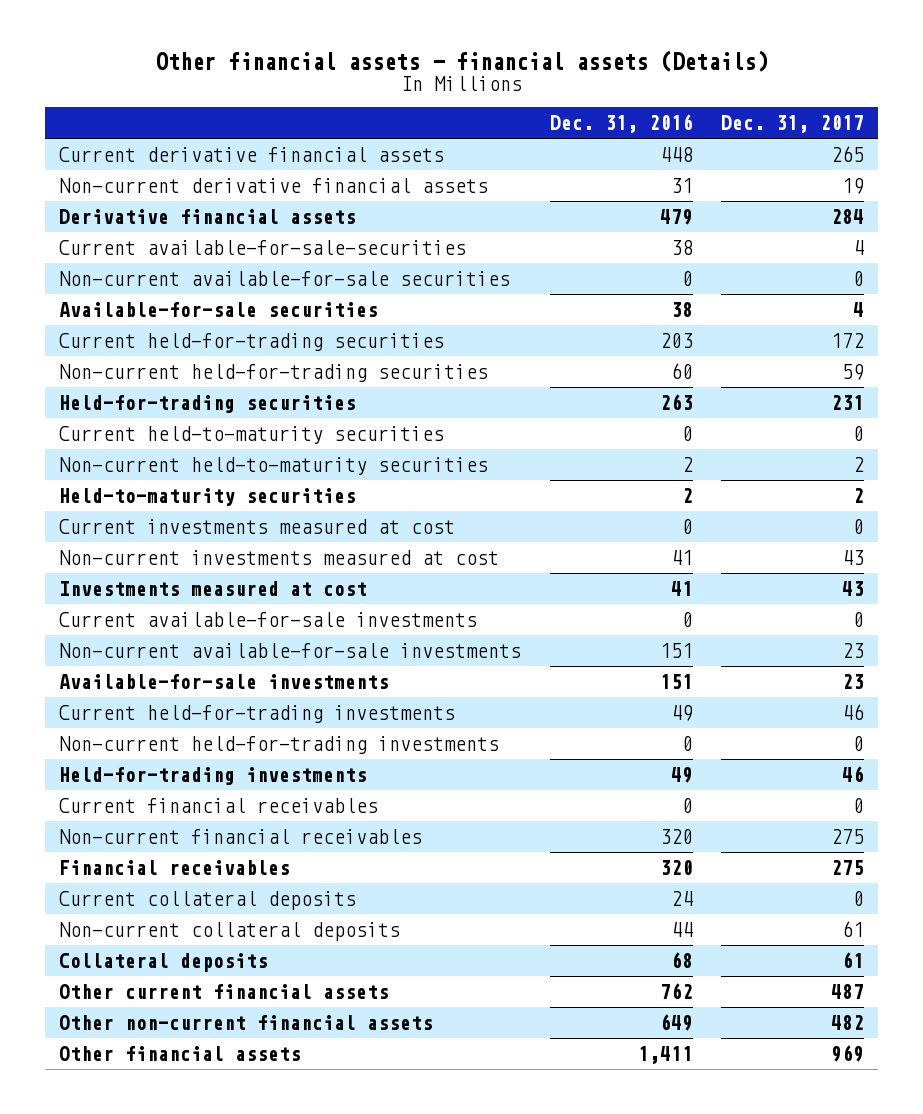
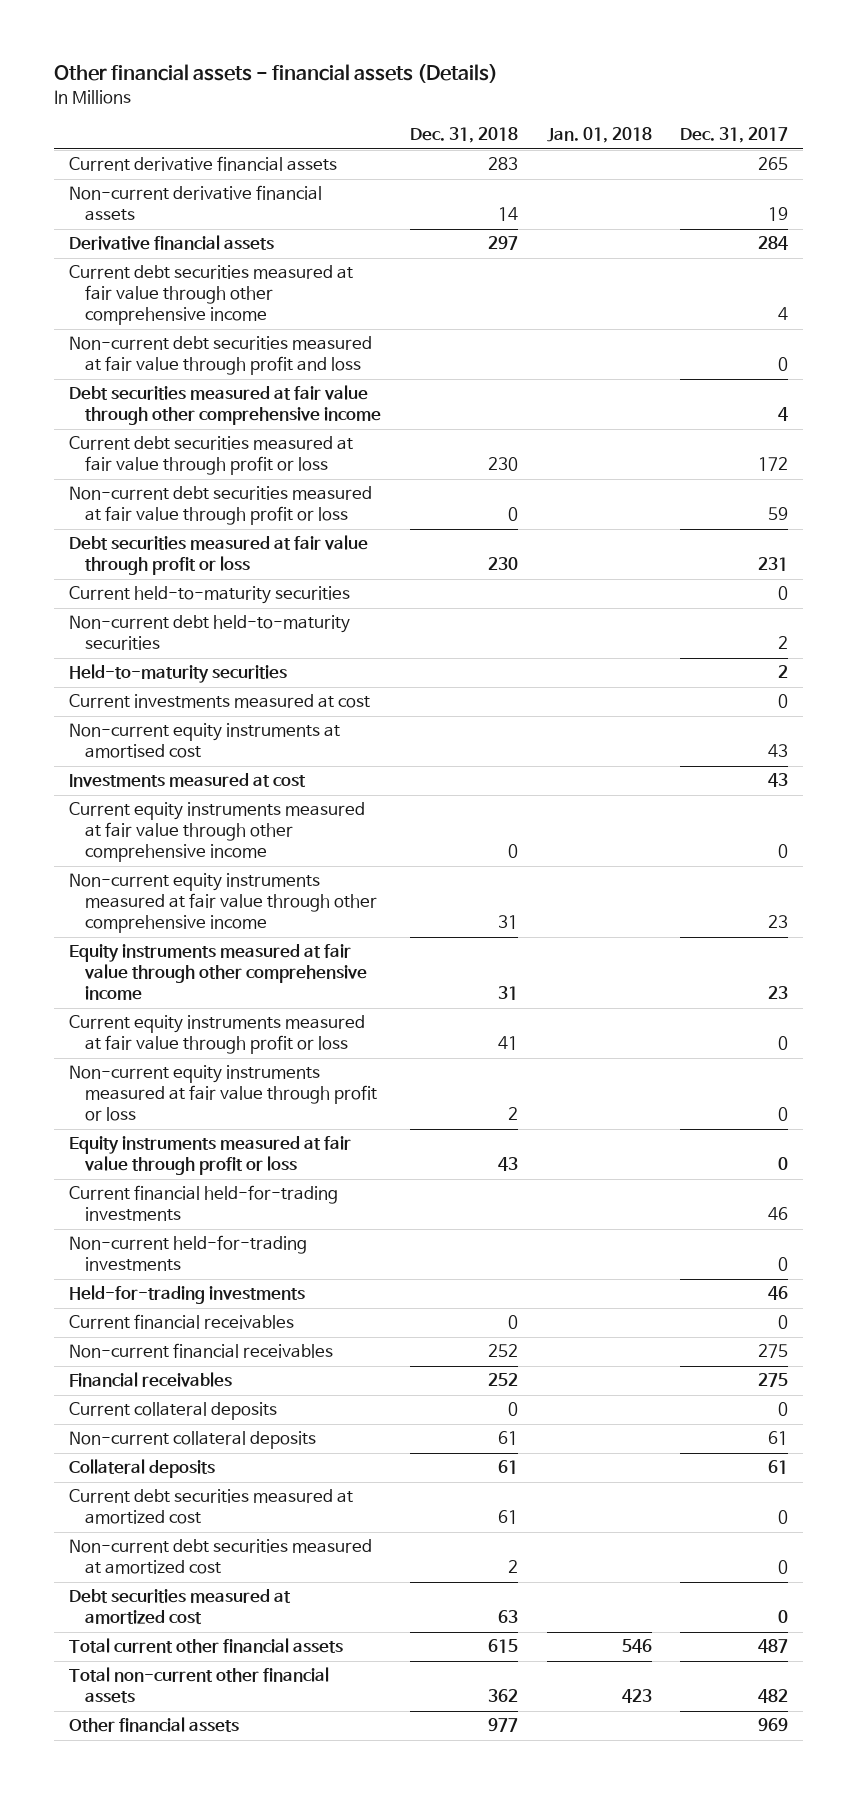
- | Dec. 31, 2016 | Dec. 31, 2017
+ | Dec. 31, 2018 | Jan. 01, 2018 | Dec. 31, 2017
- Current available-for-sale-securities | 38 | 4
- Non-current available-for-sale securities | 0 | 0
- Available-for-sale securities | 38 | 4
- Current held-for-trading securities | 203 | 172
- Non-current held-for-trading securities | 60 | 59
- Held-for-trading securities | 263 | 231
+ Current debt securities measured at fair value through other comprehensive income | | | 4
+ Non-current debt securities measured at fair value through profit and loss | | | 0
+ Debt securities measured at fair value through other comprehensive income | | | 4
+ Current debt securities measured at fair value through profit or loss | 230 | | 172
+ Non-current debt securities measured at fair value through profit or loss | 0 | | 59
+ Debt securities measured at fair value through profit or loss | 230 | | 231
- Non-current held-to-maturity securities | 2 | 2
+ Non-current debt held-to-maturity securities | | | 2
- Non-current investments measured at cost | 41 | 43
+ Non-current equity instruments at amortised cost | | | 43
- Current available-for-sale investments | 0 | 0
- Non-current available-for-sale investments | 151 | 23
- Available-for-sale investments | 151 | 23
- Current held-for-trading investments | 49 | 46
+ Current equity instruments measured at fair value through other comprehensive income | 0 | | 0
+ Non-current equity instruments measured at fair value through other comprehensive income | 31 | | 23
+ Equity instruments measured at fair value through other comprehensive income | 31 | | 23
+ Current equity instruments measured at fair value through profit or loss | 41 | | 0
+ Non-current equity instruments measured at fair value through profit or loss | 2 | | 0
+ Equity instruments measured at fair value through profit or loss | 43 | | 0
+ Current financial held-for-trading investments | | | 46
- Other current financial assets | 762 | 487
- Other non-current financial assets | 649 | 482
+ Current debt securities measured at amortized cost | 61 | | 0
+ Non-current debt securities measured at amortized cost | 2 | | 0
+ Debt securities measured at amortized cost | 63 | | 0
+ Total current other financial assets | 615 | 546 | 487
+ Total non-current other financial assets | 362 | 423 | 482

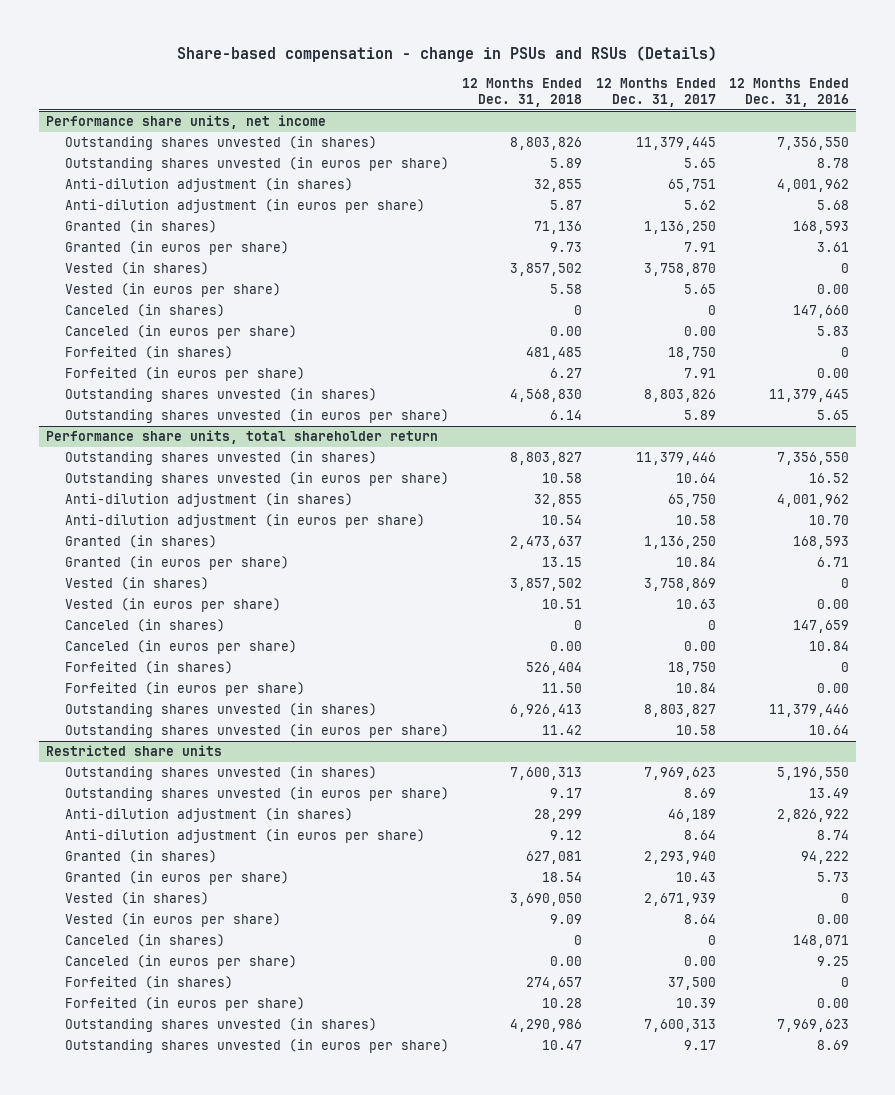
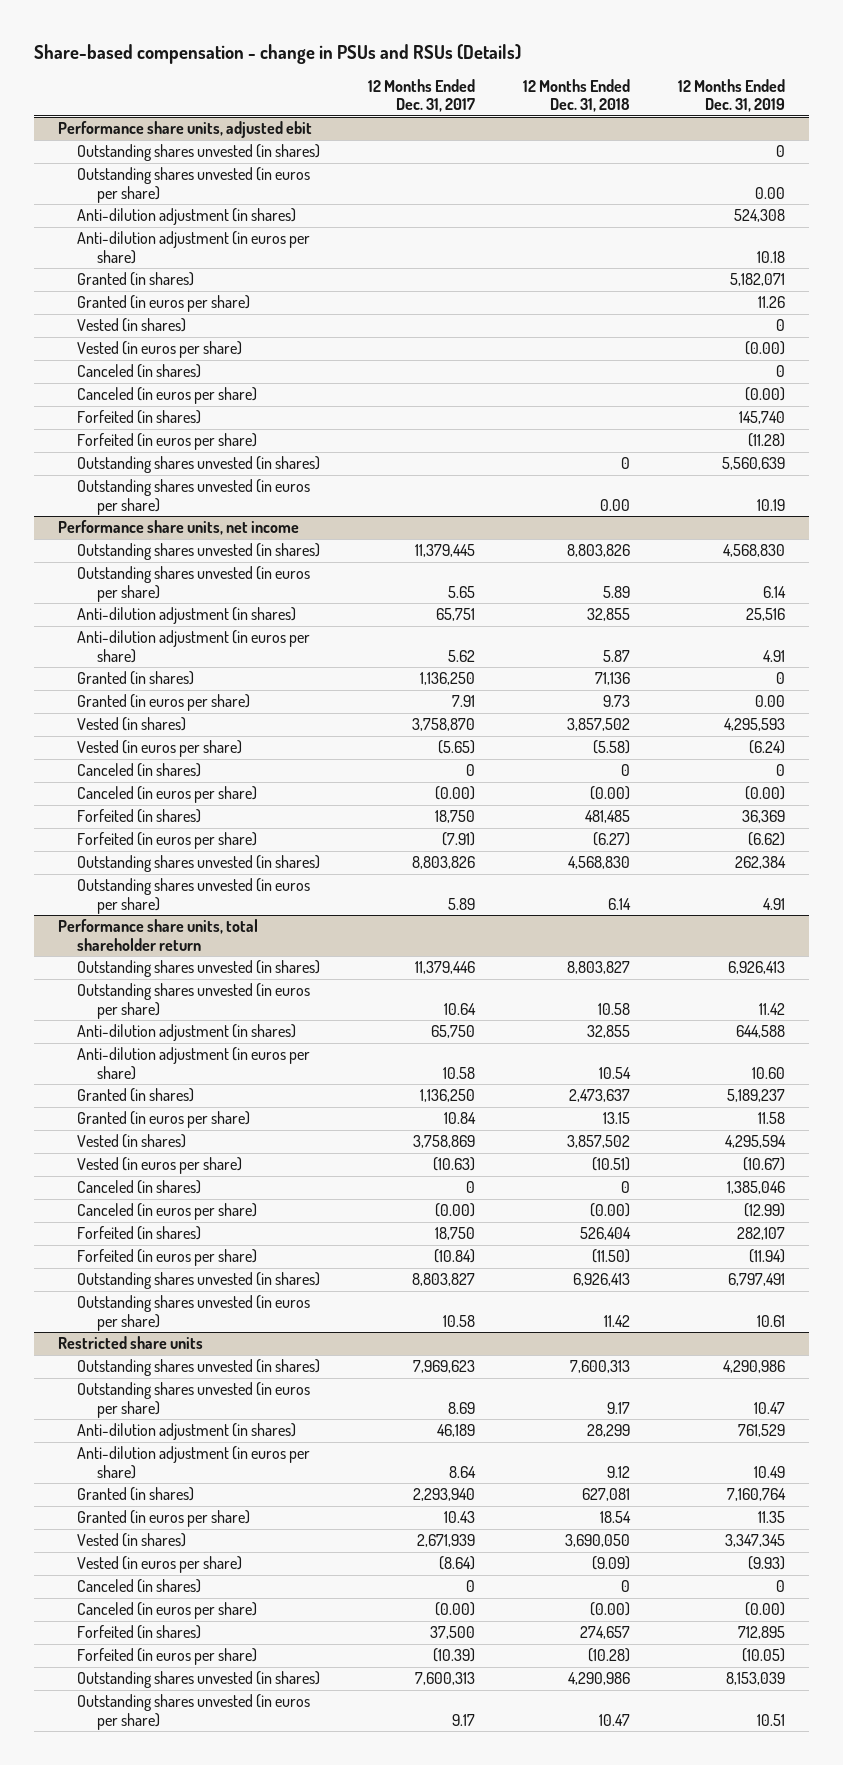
- | 12 Months Ended Dec. 31, 2018 | 12 Months Ended Dec. 31, 2017 | 12 Months Ended Dec. 31, 2016
+ | 12 Months Ended Dec. 31, 2017 | 12 Months Ended Dec. 31, 2018 | 12 Months Ended Dec. 31, 2019
+ Performance share units, adjusted ebit
+ Outstanding shares unvested (in shares) | | | 0
+ Outstanding shares unvested (in euros per share) | | | 0.00
+ Anti-dilution adjustment (in shares) | | | 524,308
+ Anti-dilution adjustment (in euros per share) | | | 10.18
+ Granted (in shares) | | | 5,182,071
+ Granted (in euros per share) | | | 11.26
+ Vested (in shares) | | | 0
+ Vested (in euros per share) | | | (0.00)
+ Canceled (in shares) | | | 0
+ Canceled (in euros per share) | | | (0.00)
+ Forfeited (in shares) | | | 145,740
+ Forfeited (in euros per share) | | | (11.28)
+ Outstanding shares unvested (in shares) | | 0 | 5,560,639
+ Outstanding shares unvested (in euros per share) | | 0.00 | 10.19
@ Performance share units, net income
- Vested (in euros per share) | 5.58 | 5.65 | 0.00
+ Vested (in euros per share) | (5.65) | (5.58) | (6.24)
- Canceled (in euros per share) | 0.00 | 0.00 | 5.83
+ Canceled (in euros per share) | (0.00) | (0.00) | (0.00)
- Forfeited (in euros per share) | 6.27 | 7.91 | 0.00
+ Forfeited (in euros per share) | (7.91) | (6.27) | (6.62)
@ Performance share units, total shareholder return
- Vested (in euros per share) | 10.51 | 10.63 | 0.00
+ Vested (in euros per share) | (10.63) | (10.51) | (10.67)
- Canceled (in euros per share) | 0.00 | 0.00 | 10.84
+ Canceled (in euros per share) | (0.00) | (0.00) | (12.99)
- Forfeited (in euros per share) | 11.50 | 10.84 | 0.00
+ Forfeited (in euros per share) | (10.84) | (11.50) | (11.94)
@ Restricted share units
- Vested (in euros per share) | 9.09 | 8.64 | 0.00
+ Vested (in euros per share) | (8.64) | (9.09) | (9.93)
- Canceled (in euros per share) | 0.00 | 0.00 | 9.25
+ Canceled (in euros per share) | (0.00) | (0.00) | (0.00)
- Forfeited (in euros per share) | 10.28 | 10.39 | 0.00
+ Forfeited (in euros per share) | (10.39) | (10.28) | (10.05)

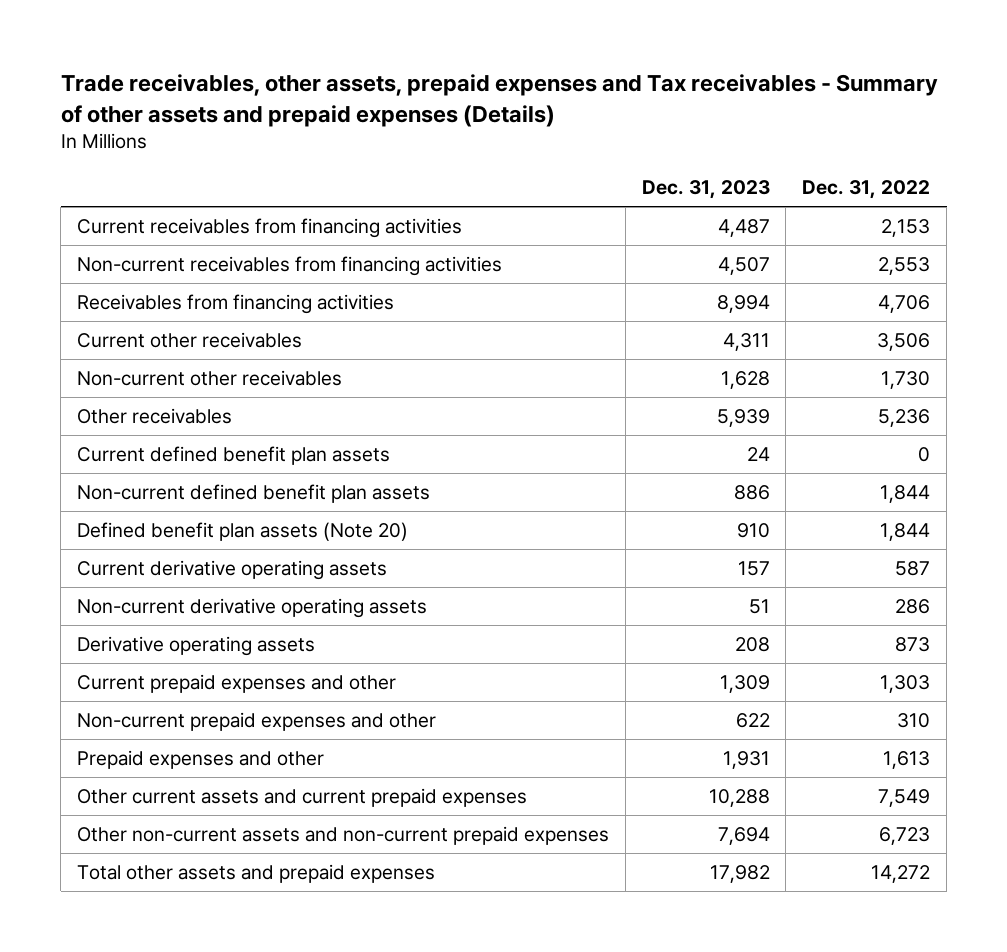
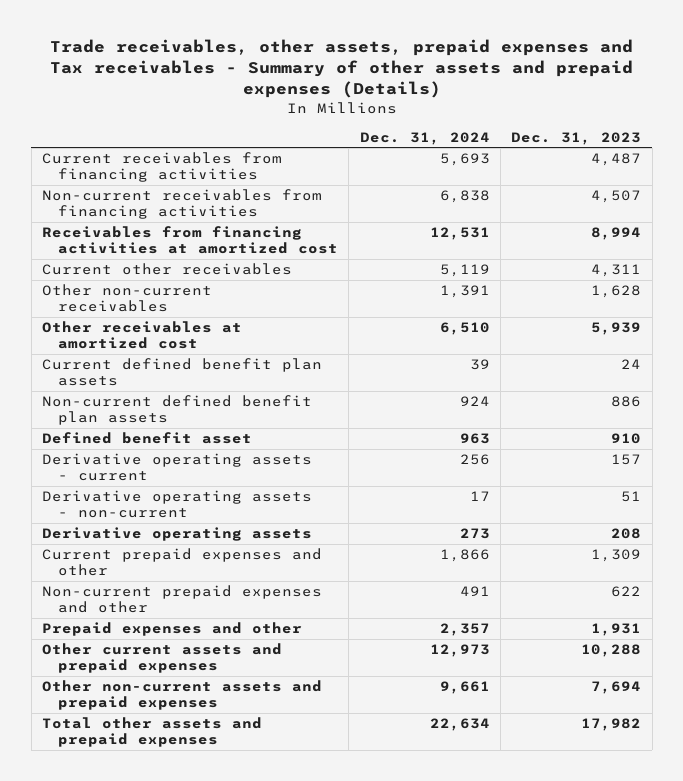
- | Dec. 31, 2023 | Dec. 31, 2022
+ | Dec. 31, 2024 | Dec. 31, 2023
- Receivables from financing activities | 8,994 | 4,706
+ Receivables from financing activities at amortized cost | 12,531 | 8,994
- Non-current other receivables | 1,628 | 1,730
- Other receivables | 5,939 | 5,236
+ Other non-current receivables | 1,391 | 1,628
+ Other receivables at amortized cost | 6,510 | 5,939
- Defined benefit plan assets (Note 20) | 910 | 1,844
- Current derivative operating assets | 157 | 587
- Non-current derivative operating assets | 51 | 286
+ Defined benefit asset | 963 | 910
+ Derivative operating assets - current | 256 | 157
+ Derivative operating assets - non-current | 17 | 51
- Other current assets and current prepaid expenses | 10,288 | 7,549
- Other non-current assets and non-current prepaid expenses | 7,694 | 6,723
+ Other current assets and prepaid expenses | 12,973 | 10,288
+ Other non-current assets and prepaid expenses | 9,661 | 7,694

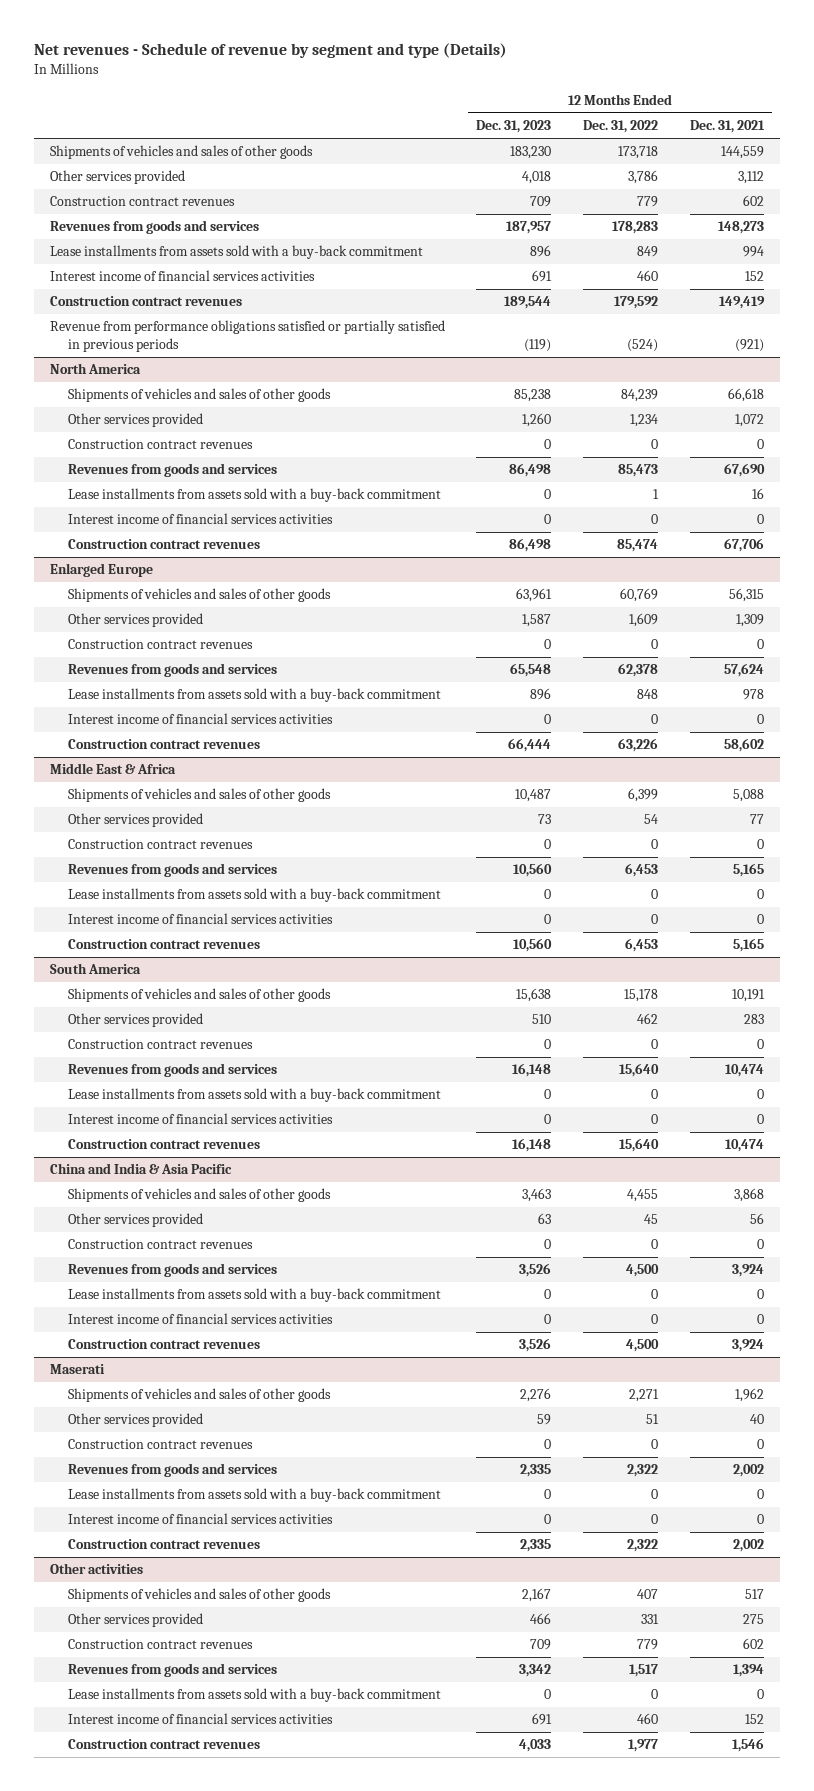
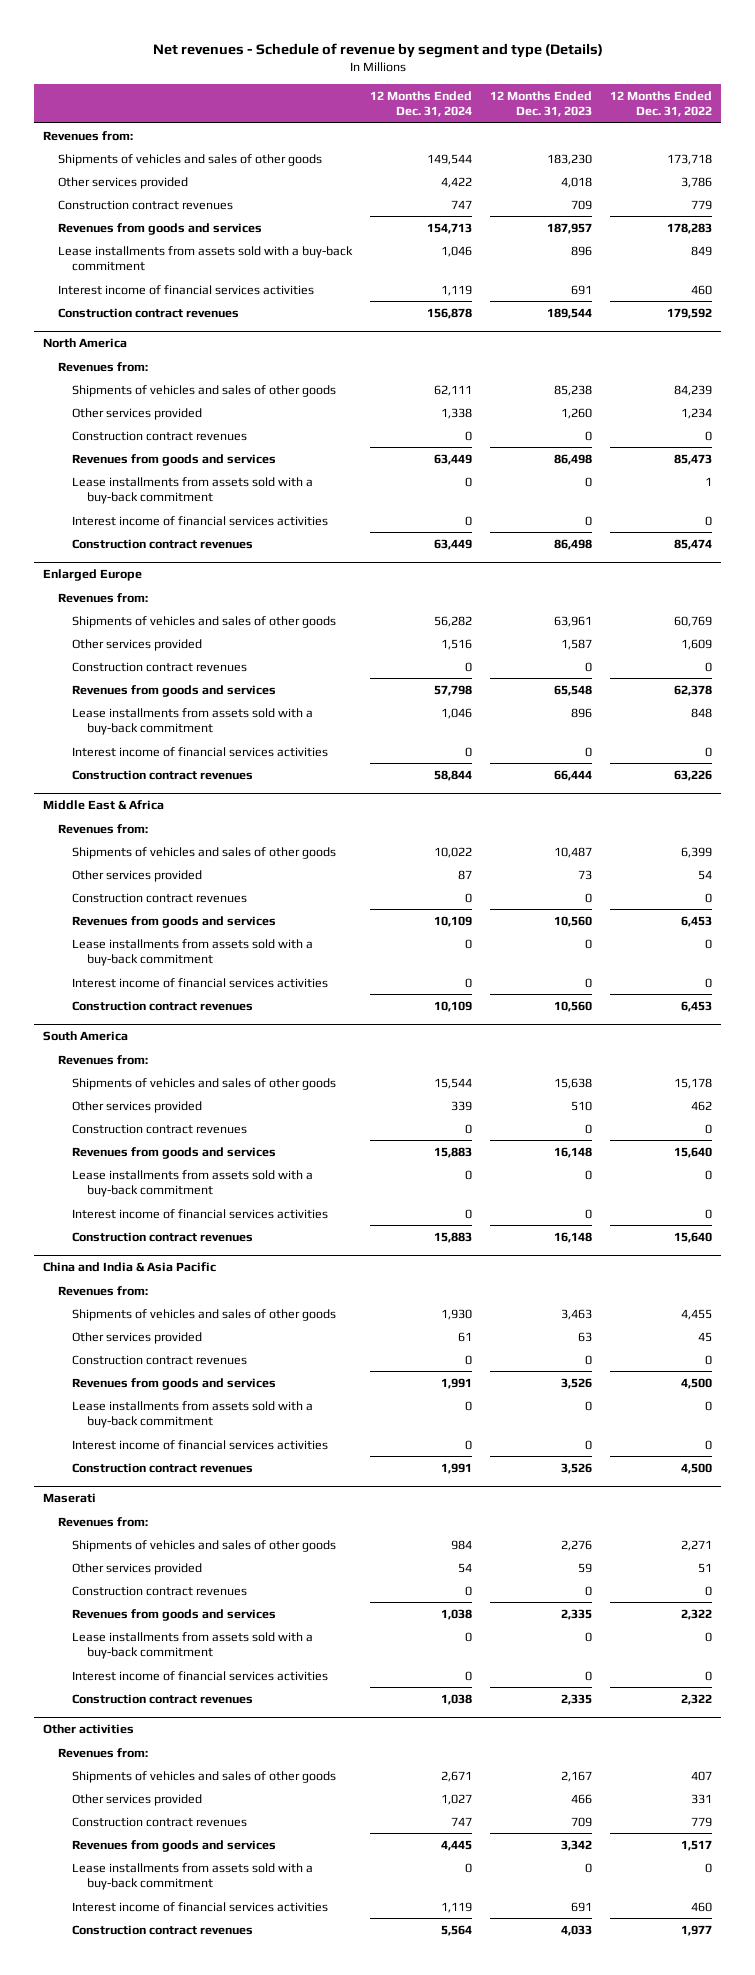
- | 12 Months Ended Dec. 31, 2023 | 12 Months Ended Dec. 31, 2022 | 12 Months Ended Dec. 31, 2021
+ | 12 Months Ended Dec. 31, 2024 | 12 Months Ended Dec. 31, 2023 | 12 Months Ended Dec. 31, 2022
+ Revenues from:
- Revenue from performance obligations satisfied or partially satisfied in previous periods | (119) | (524) | (921)
@ North America
+ Revenues from:
@ Enlarged Europe
+ Revenues from:
@ Middle East & Africa
+ Revenues from:
@ South America
+ Revenues from:
@ China and India & Asia Pacific
+ Revenues from:
@ Maserati
+ Revenues from:
@ Other activities
+ Revenues from:

